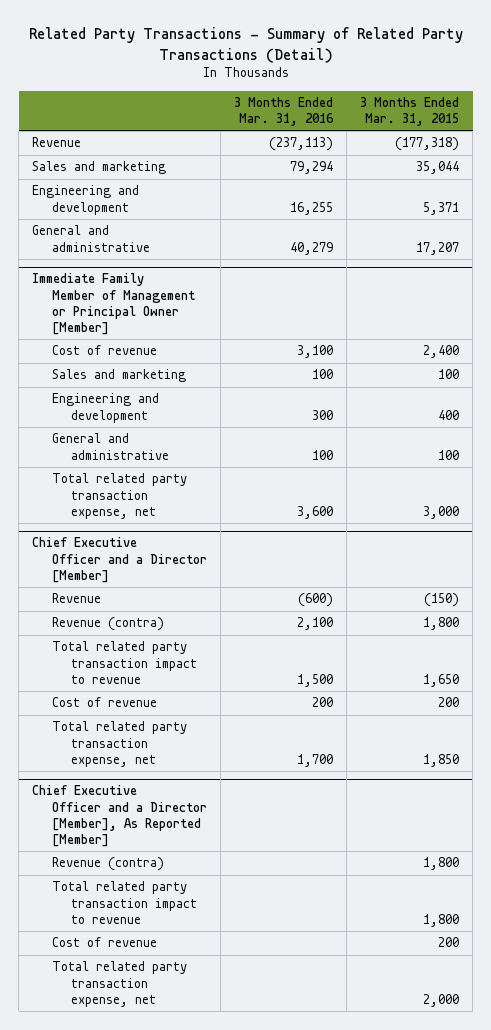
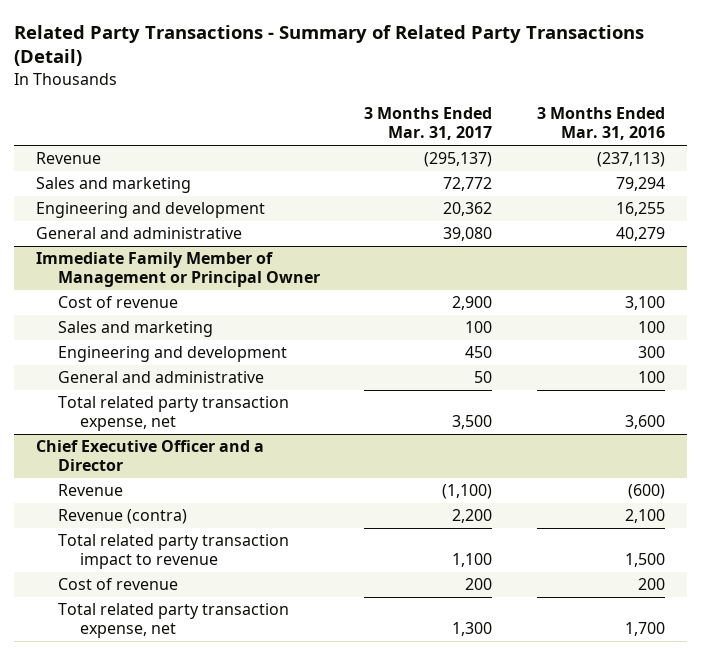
- | 3 Months Ended Mar. 31, 2016 | 3 Months Ended Mar. 31, 2015
+ | 3 Months Ended Mar. 31, 2017 | 3 Months Ended Mar. 31, 2016
- Immediate Family Member of Management or Principal Owner [Member]
+ Immediate Family Member of Management or Principal Owner
- Chief Executive Officer and a Director [Member]
+ Chief Executive Officer and a Director
- Chief Executive Officer and a Director [Member], As Reported [Member]
- Revenue (contra) | | 1,800
- Total related party transaction impact to revenue | | 1,800
- Cost of revenue | | 200
- Total related party transaction expense, net | | 2,000

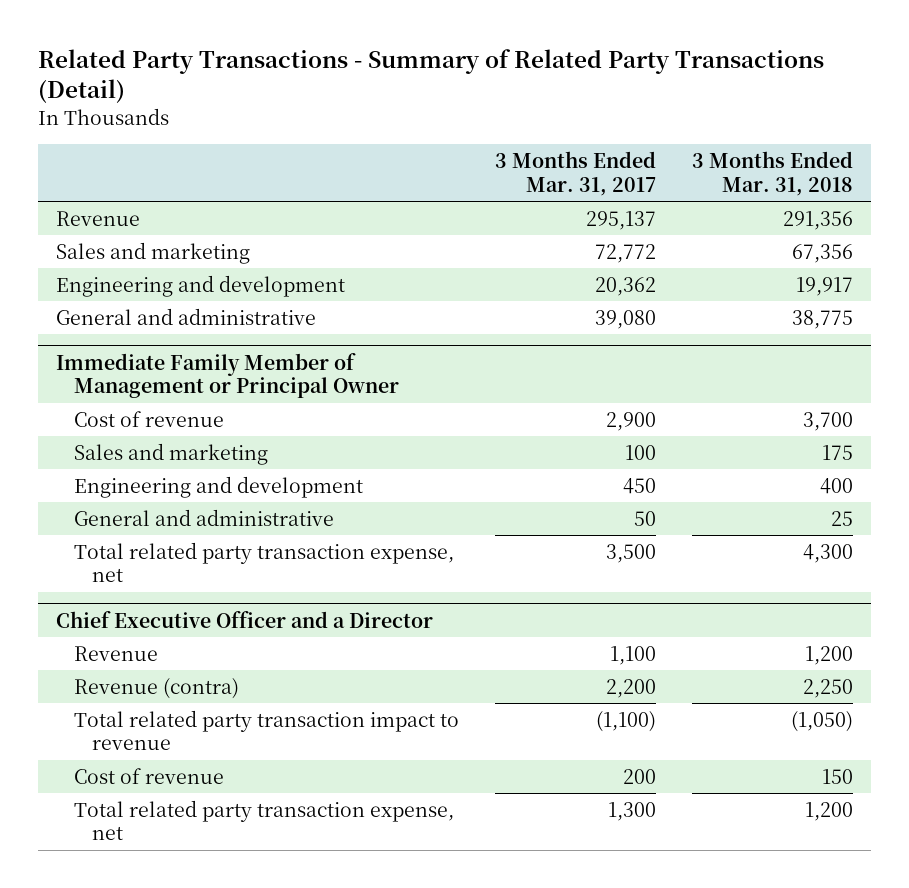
- | 3 Months Ended Mar. 31, 2017 | 3 Months Ended Mar. 31, 2016
+ | 3 Months Ended Mar. 31, 2017 | 3 Months Ended Mar. 31, 2018
- Revenue | (295,137) | (237,113)
+ Revenue | 295,137 | 291,356
@ Chief Executive Officer and a Director
- Revenue | (1,100) | (600)
+ Revenue | 1,100 | 1,200
- Total related party transaction impact to revenue | 1,100 | 1,500
+ Total related party transaction impact to revenue | (1,100) | (1,050)

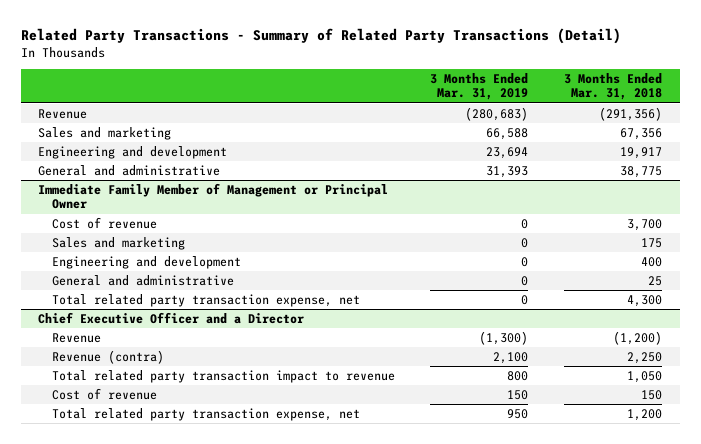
- | 3 Months Ended Mar. 31, 2017 | 3 Months Ended Mar. 31, 2018
+ | 3 Months Ended Mar. 31, 2019 | 3 Months Ended Mar. 31, 2018
- Revenue | 295,137 | 291,356
+ Revenue | (280,683) | (291,356)
@ Chief Executive Officer and a Director
- Revenue | 1,100 | 1,200
+ Revenue | (1,300) | (1,200)
- Total related party transaction impact to revenue | (1,100) | (1,050)
+ Total related party transaction impact to revenue | 800 | 1,050

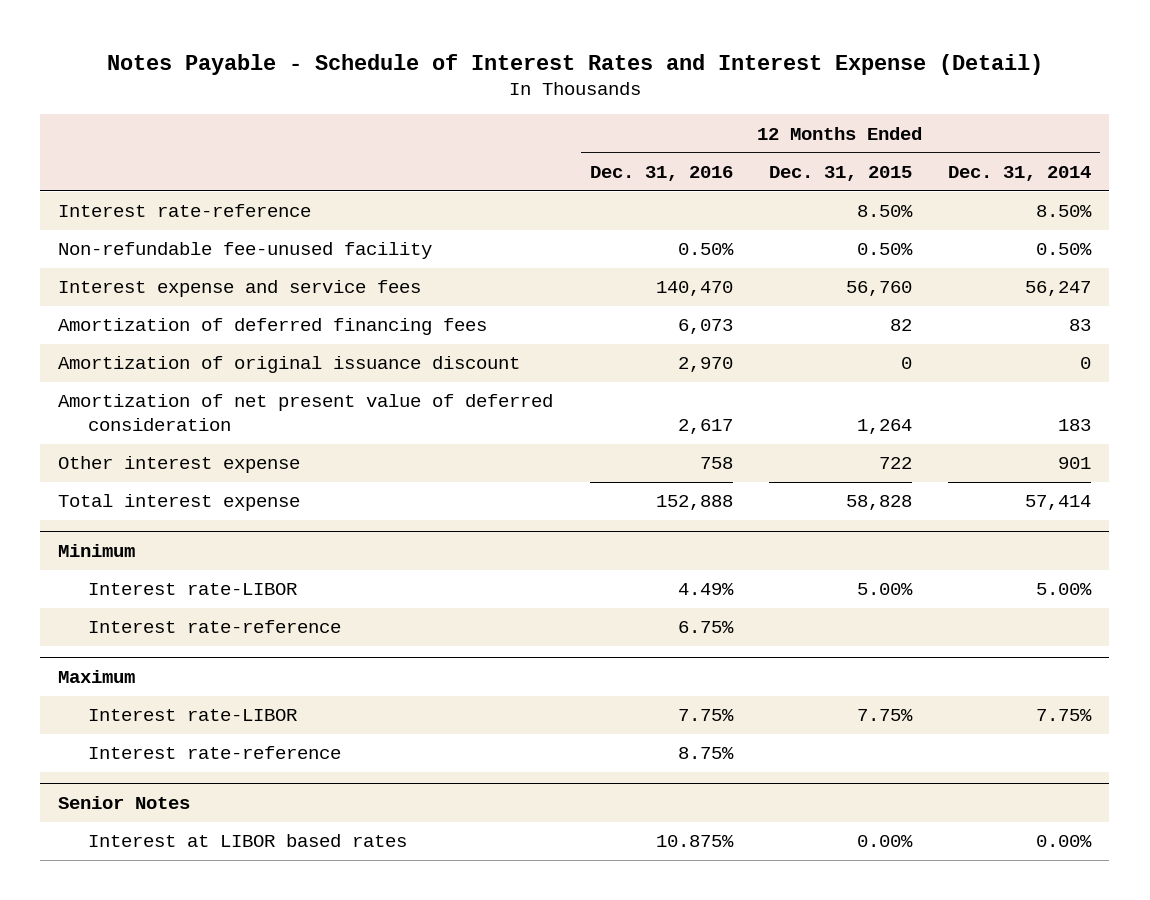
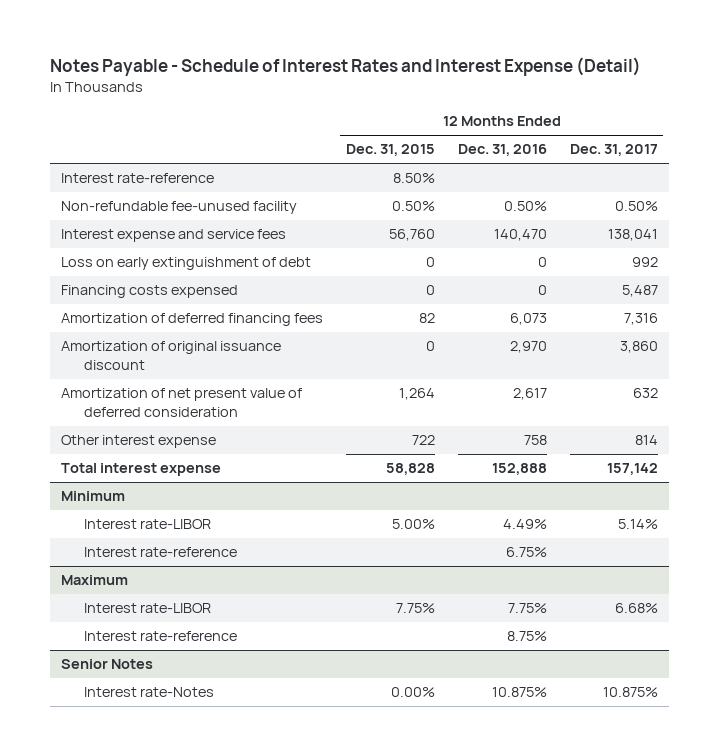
- | 12 Months Ended Dec. 31, 2016 | 12 Months Ended Dec. 31, 2015 | 12 Months Ended Dec. 31, 2014
+ | 12 Months Ended Dec. 31, 2015 | 12 Months Ended Dec. 31, 2016 | 12 Months Ended Dec. 31, 2017
+ Loss on early extinguishment of debt | 0 | 0 | 992
+ Financing costs expensed | 0 | 0 | 5,487
@ Senior Notes
- Interest at LIBOR based rates | 10.875% | 0.00% | 0.00%
+ Interest rate-Notes | 0.00% | 10.875% | 10.875%

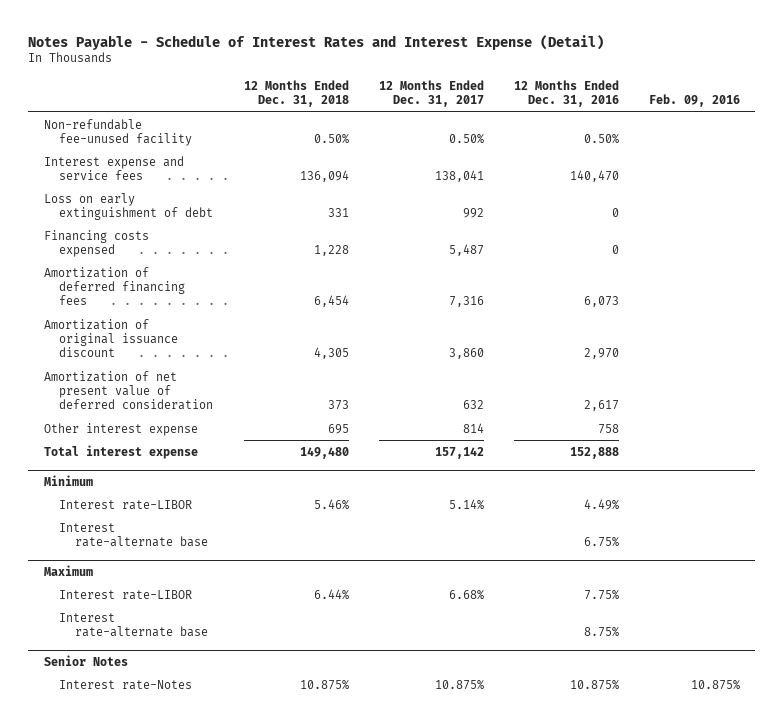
- | 12 Months Ended Dec. 31, 2015 | 12 Months Ended Dec. 31, 2016 | 12 Months Ended Dec. 31, 2017
+ | 12 Months Ended Dec. 31, 2018 | 12 Months Ended Dec. 31, 2017 | 12 Months Ended Dec. 31, 2016 | Feb. 09, 2016
- Interest rate-reference | 8.50% | |
@ Minimum
- Interest rate-reference | | 6.75% |
+ Interest rate-alternate base | | | 6.75% |
@ Maximum
- Interest rate-reference | | 8.75% |
+ Interest rate-alternate base | | | 8.75% |

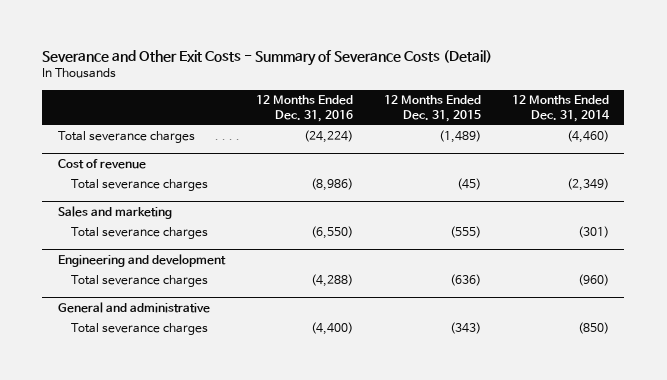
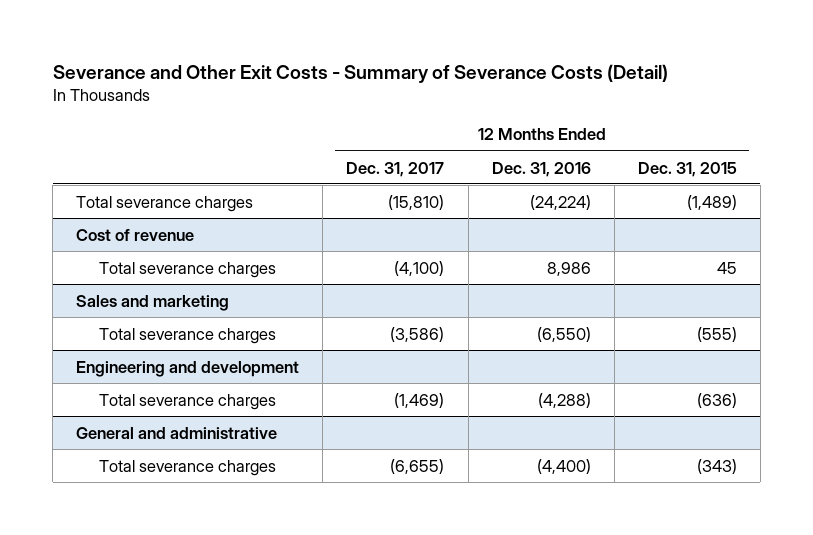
- | 12 Months Ended Dec. 31, 2016 | 12 Months Ended Dec. 31, 2015 | 12 Months Ended Dec. 31, 2014
+ | 12 Months Ended Dec. 31, 2017 | 12 Months Ended Dec. 31, 2016 | 12 Months Ended Dec. 31, 2015
@ Cost of revenue
- Total severance charges | (8,986) | (45) | (2,349)
+ Total severance charges | (4,100) | 8,986 | 45

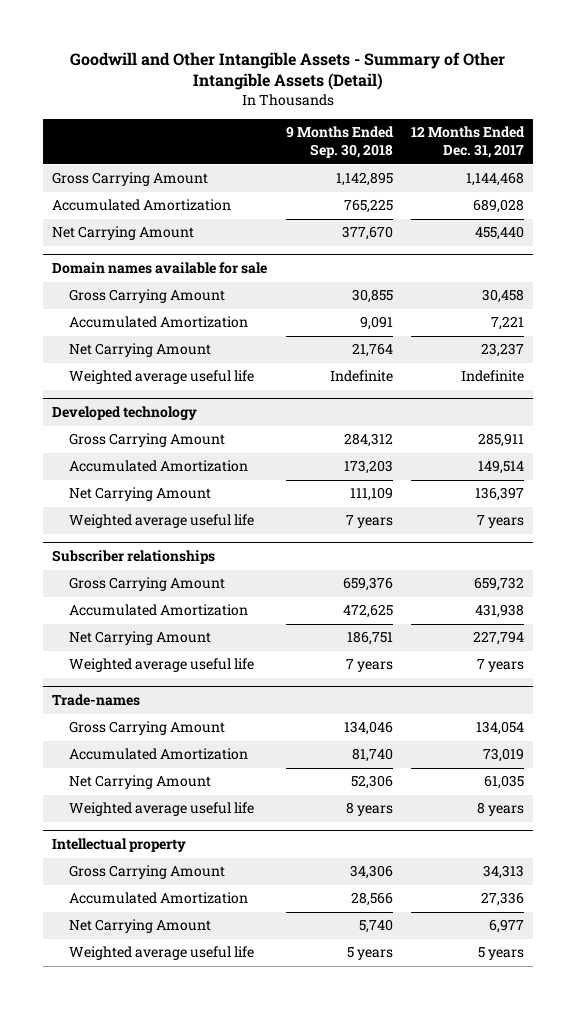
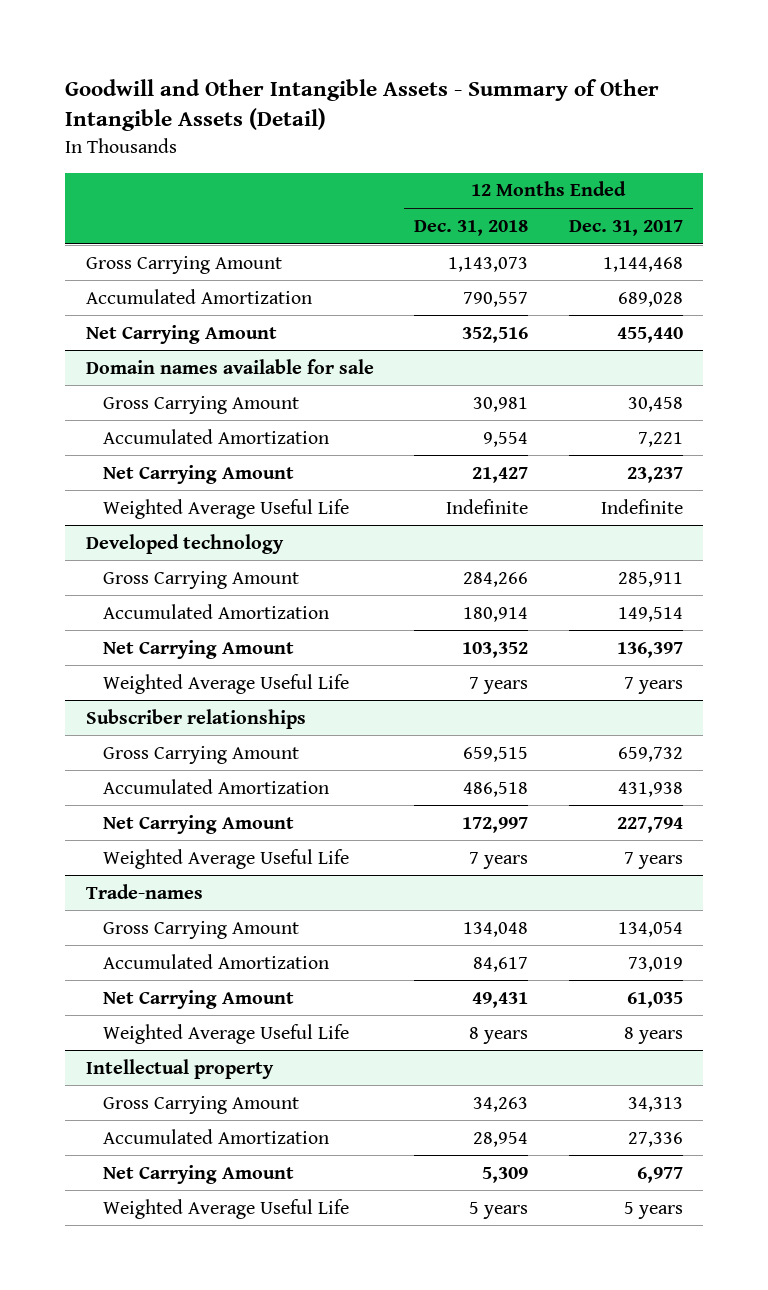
- | 9 Months Ended Sep. 30, 2018 | 12 Months Ended Dec. 31, 2017
+ | 12 Months Ended Dec. 31, 2018 | 12 Months Ended Dec. 31, 2017
@ Domain names available for sale
- Weighted average useful life | Indefinite | Indefinite
+ Weighted Average Useful Life | Indefinite | Indefinite
@ Developed technology
- Weighted average useful life | 7 years | 7 years
+ Weighted Average Useful Life | 7 years | 7 years
@ Subscriber relationships
- Weighted average useful life | 7 years | 7 years
+ Weighted Average Useful Life | 7 years | 7 years
@ Trade-names
- Weighted average useful life | 8 years | 8 years
+ Weighted Average Useful Life | 8 years | 8 years
@ Intellectual property
- Weighted average useful life | 5 years | 5 years
+ Weighted Average Useful Life | 5 years | 5 years

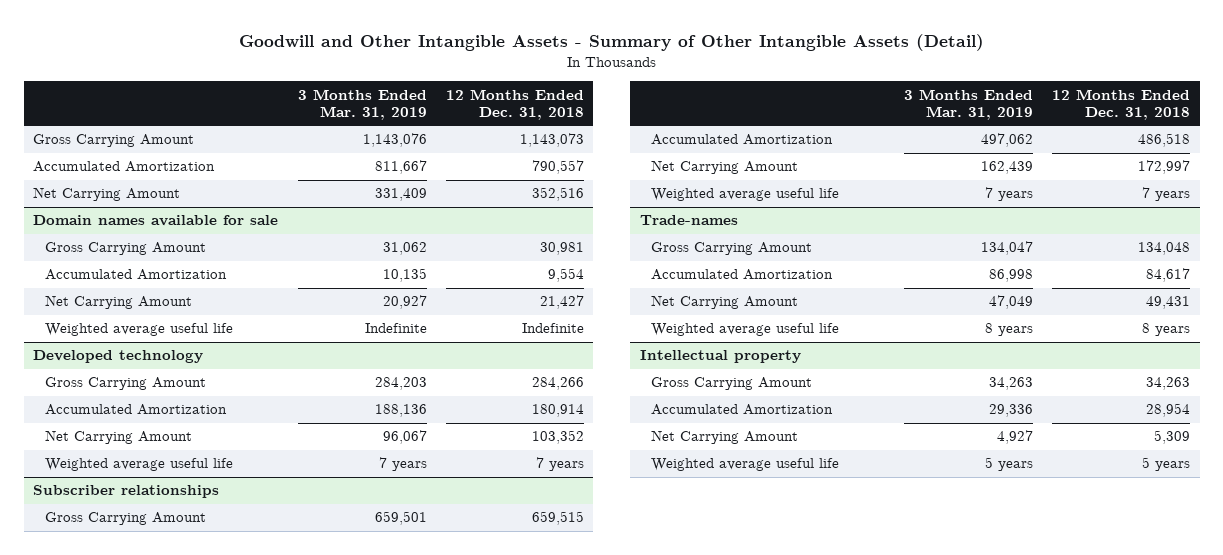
- | 12 Months Ended Dec. 31, 2018 | 12 Months Ended Dec. 31, 2017
+ | 3 Months Ended Mar. 31, 2019 | 12 Months Ended Dec. 31, 2018
@ Domain names available for sale
- Weighted Average Useful Life | Indefinite | Indefinite
+ Weighted average useful life | Indefinite | Indefinite
@ Developed technology
- Weighted Average Useful Life | 7 years | 7 years
+ Weighted average useful life | 7 years | 7 years
@ Subscriber relationships
- Weighted Average Useful Life | 7 years | 7 years
+ Weighted average useful life | 7 years | 7 years
@ Trade-names
- Weighted Average Useful Life | 8 years | 8 years
+ Weighted average useful life | 8 years | 8 years
@ Intellectual property
- Weighted Average Useful Life | 5 years | 5 years
+ Weighted average useful life | 5 years | 5 years

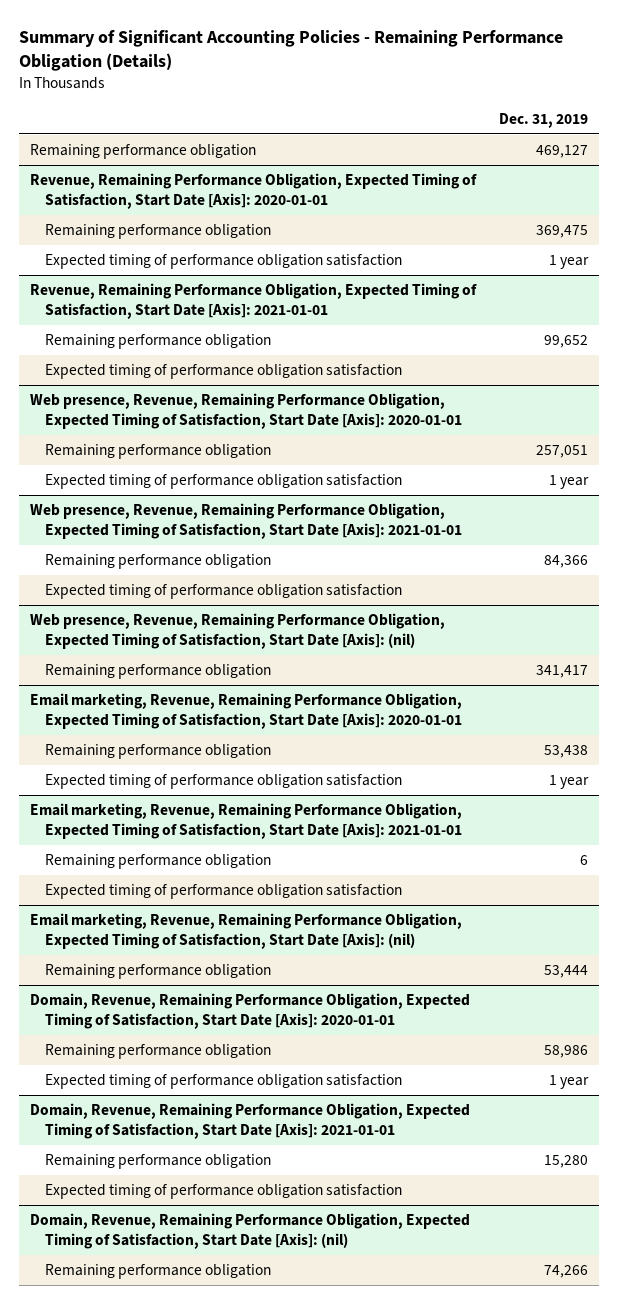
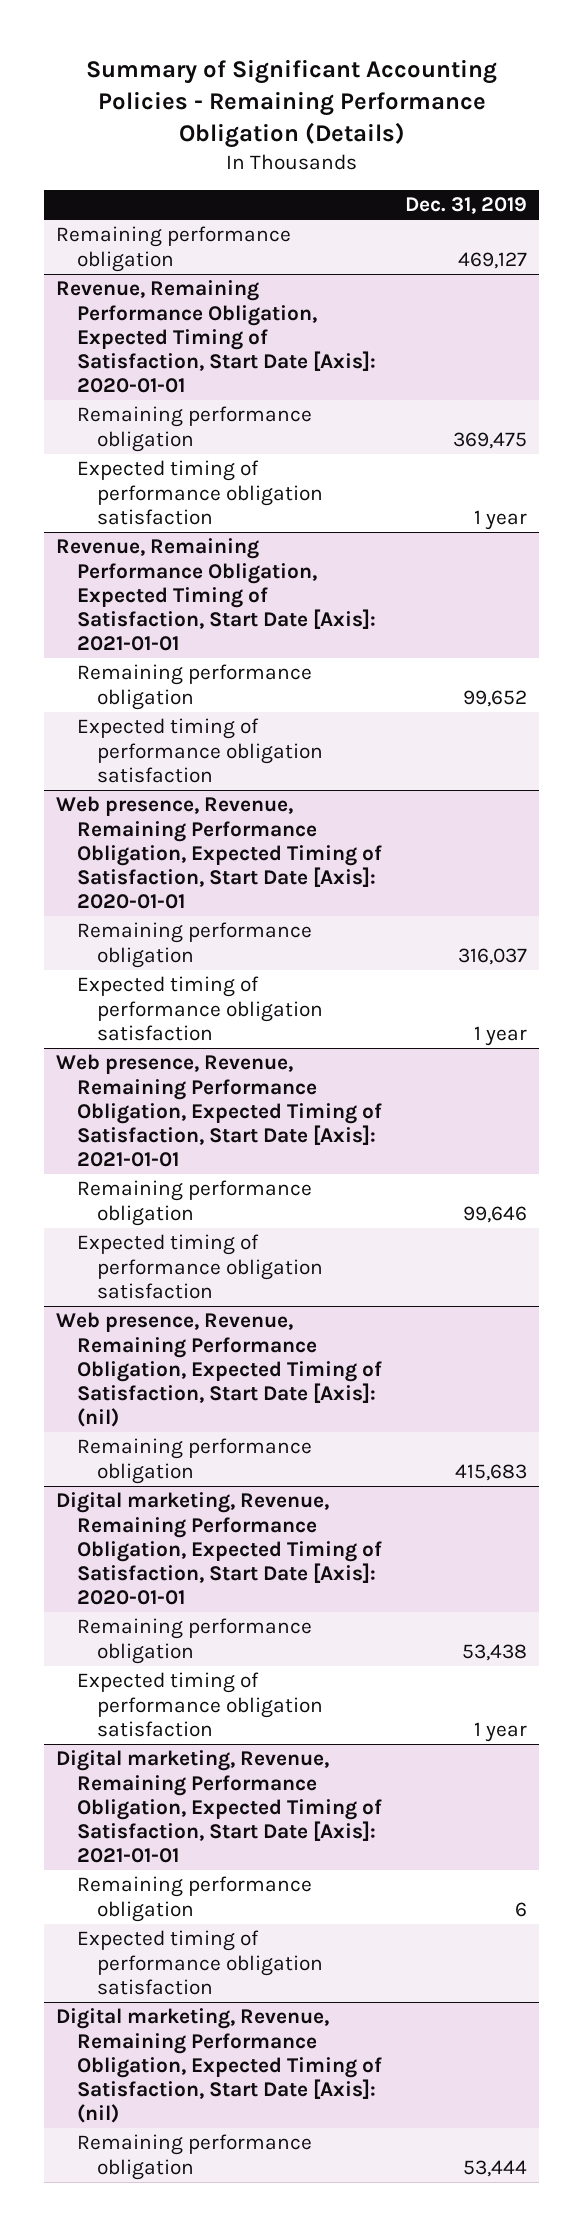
@ Web presence, Revenue, Remaining Performance Obligation, Expected Timing of Satisfaction, Start Date [Axis]: 2020-01-01
- Remaining performance obligation | 257,051
+ Remaining performance obligation | 316,037
@ Web presence, Revenue, Remaining Performance Obligation, Expected Timing of Satisfaction, Start Date [Axis]: 2021-01-01
- Remaining performance obligation | 84,366
+ Remaining performance obligation | 99,646
@ Web presence, Revenue, Remaining Performance Obligation, Expected Timing of Satisfaction, Start Date [Axis]: (nil)
- Remaining performance obligation | 341,417
- Email marketing, Revenue, Remaining Performance Obligation, Expected Timing of Satisfaction, Start Date [Axis]: 2020-01-01
@ Web presence, Revenue, Remaining Performance Obligation, Expected Timing of Satisfaction, Start Date [Axis]: (nil)
+ Remaining performance obligation | 415,683
+ Digital marketing, Revenue, Remaining Performance Obligation, Expected Timing of Satisfaction, Start Date [Axis]: 2020-01-01
- Email marketing, Revenue, Remaining Performance Obligation, Expected Timing of Satisfaction, Start Date [Axis]: 2021-01-01
+ Digital marketing, Revenue, Remaining Performance Obligation, Expected Timing of Satisfaction, Start Date [Axis]: 2021-01-01
- Email marketing, Revenue, Remaining Performance Obligation, Expected Timing of Satisfaction, Start Date [Axis]: (nil)
+ Digital marketing, Revenue, Remaining Performance Obligation, Expected Timing of Satisfaction, Start Date [Axis]: (nil)
- Domain, Revenue, Remaining Performance Obligation, Expected Timing of Satisfaction, Start Date [Axis]: 2020-01-01
- Remaining performance obligation | 58,986
- Expected timing of performance obligation satisfaction | 1 year
- Domain, Revenue, Remaining Performance Obligation, Expected Timing of Satisfaction, Start Date [Axis]: 2021-01-01
- Remaining performance obligation | 15,280
- Expected timing of performance obligation satisfaction
- Domain, Revenue, Remaining Performance Obligation, Expected Timing of Satisfaction, Start Date [Axis]: (nil)
- Remaining performance obligation | 74,266

